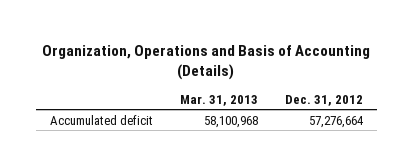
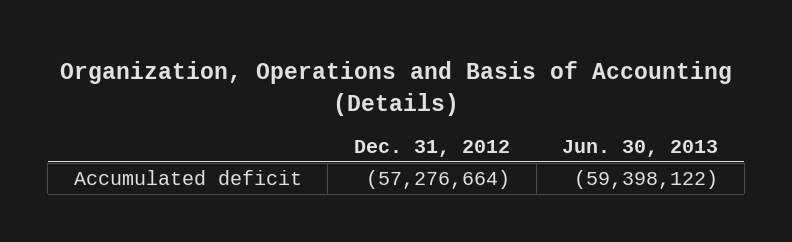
- | Mar. 31, 2013 | Dec. 31, 2012
+ | Dec. 31, 2012 | Jun. 30, 2013
- Accumulated deficit | 58,100,968 | 57,276,664
+ Accumulated deficit | (57,276,664) | (59,398,122)

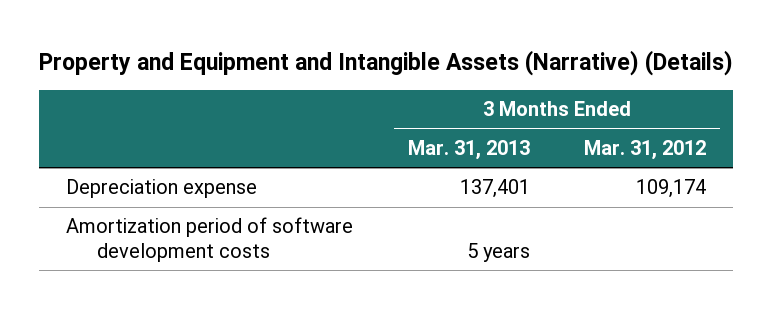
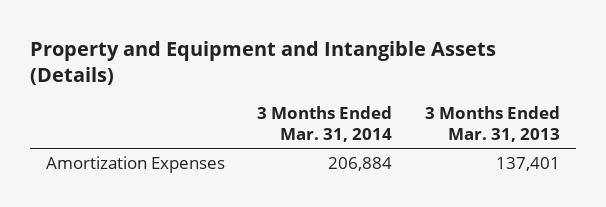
- Property and Equipment and Intangible Assets (Narrative) (Details)
+ Property and Equipment and Intangible Assets (Details)
- | 3 Months Ended Mar. 31, 2013 | 3 Months Ended Mar. 31, 2012
+ | 3 Months Ended Mar. 31, 2014 | 3 Months Ended Mar. 31, 2013
- Depreciation expense | 137,401 | 109,174
- Amortization period of software development costs | 5 years |
+ Amortization Expenses | 206,884 | 137,401

